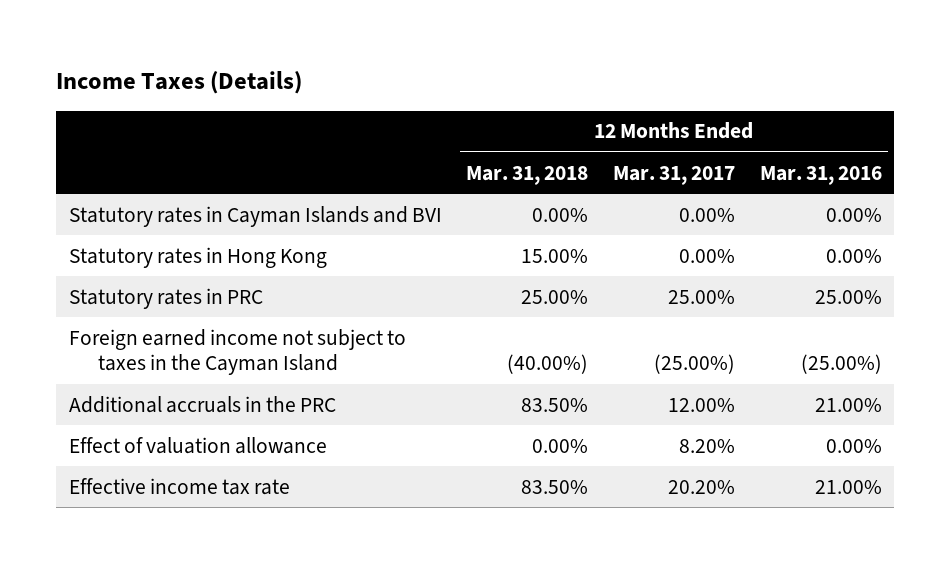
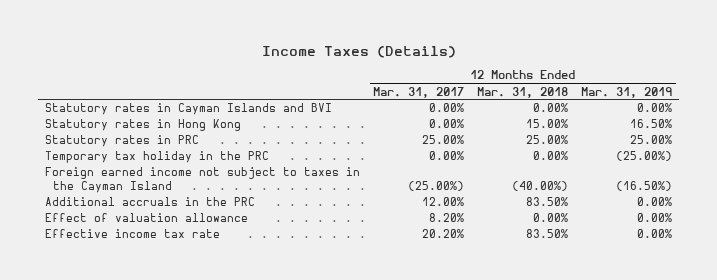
- | 12 Months Ended Mar. 31, 2018 | 12 Months Ended Mar. 31, 2017 | 12 Months Ended Mar. 31, 2016
+ | 12 Months Ended Mar. 31, 2017 | 12 Months Ended Mar. 31, 2018 | 12 Months Ended Mar. 31, 2019
+ Temporary tax holiday in the PRC | 0.00% | 0.00% | (25.00%)

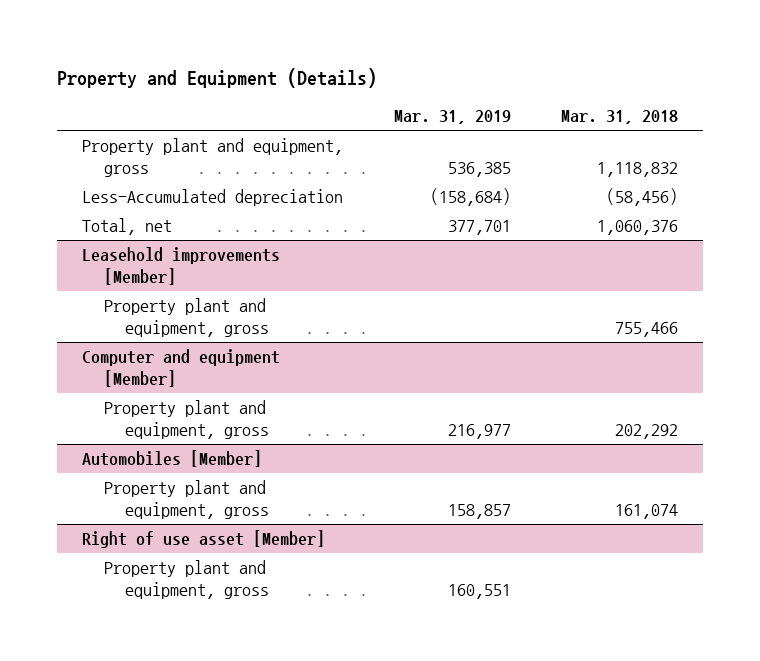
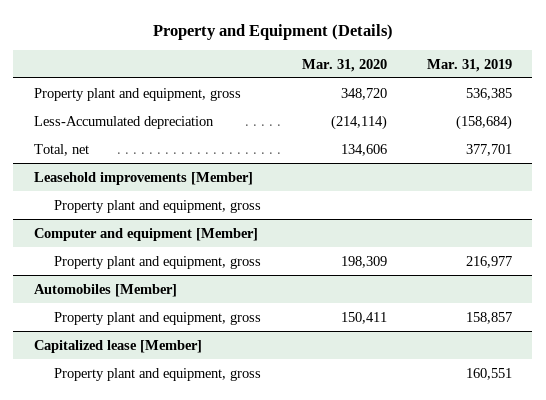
- | Mar. 31, 2019 | Mar. 31, 2018
+ | Mar. 31, 2020 | Mar. 31, 2019
- Right of use asset [Member]
+ Capitalized lease [Member]

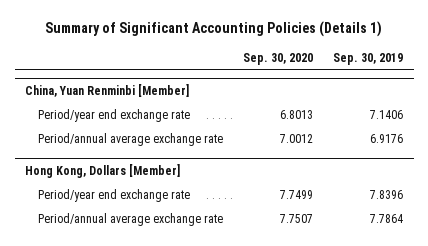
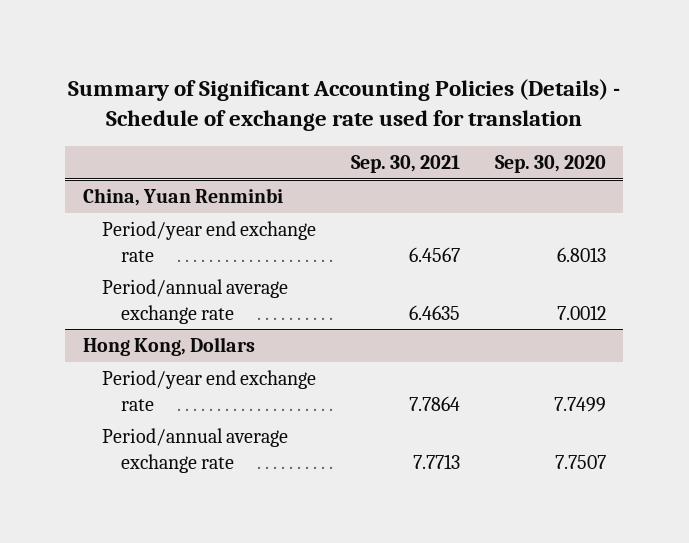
- Summary of Significant Accounting Policies (Details 1)
+ Summary of Significant Accounting Policies (Details) - Schedule of exchange rate used for translation
- | Sep. 30, 2020 | Sep. 30, 2019
+ | Sep. 30, 2021 | Sep. 30, 2020
- China, Yuan Renminbi [Member]
+ China, Yuan Renminbi
- Hong Kong, Dollars [Member]
+ Hong Kong, Dollars

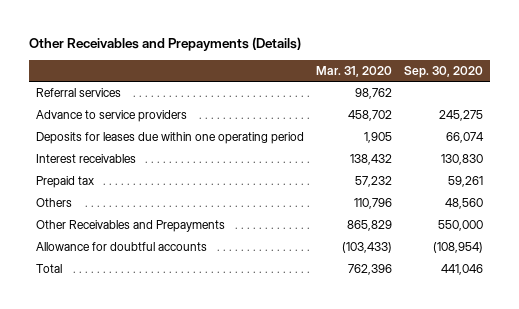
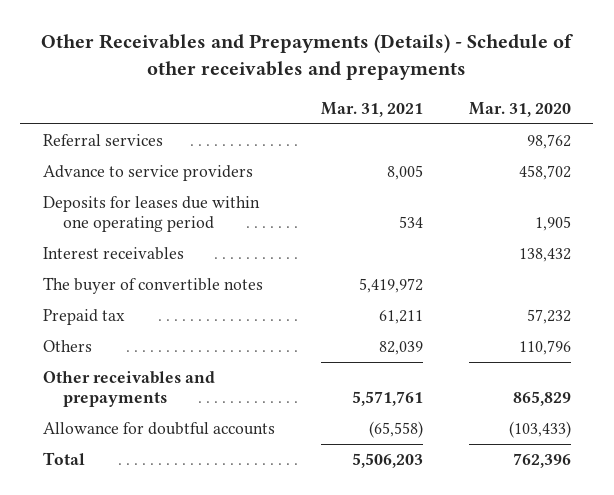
- Other Receivables and Prepayments (Details)
+ Other Receivables and Prepayments (Details) - Schedule of other receivables and prepayments
- | Mar. 31, 2020 | Sep. 30, 2020
+ | Mar. 31, 2021 | Mar. 31, 2020
+ The buyer of convertible notes | 5,419,972 |
- Other Receivables and Prepayments | 865,829 | 550,000
+ Other receivables and prepayments | 5,571,761 | 865,829

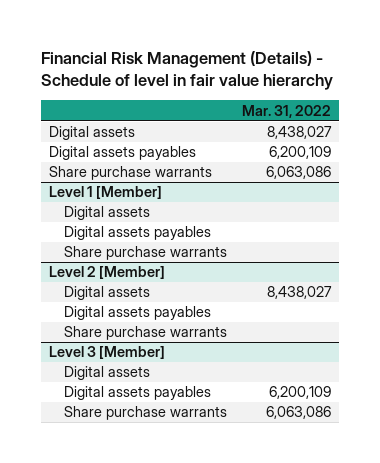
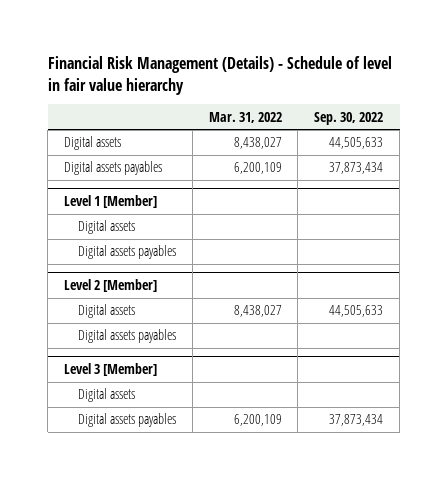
- | Mar. 31, 2022
+ | Mar. 31, 2022 | Sep. 30, 2022
- Share purchase warrants | 6,063,086
@ Level 1 [Member]
- Share purchase warrants
@ Level 2 [Member]
- Share purchase warrants
@ Level 3 [Member]
- Share purchase warrants | 6,063,086

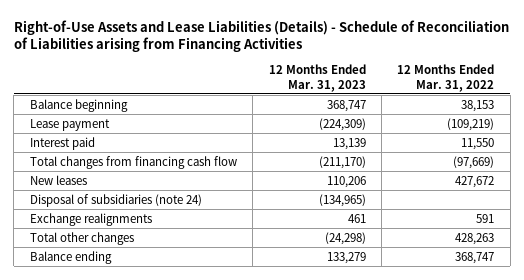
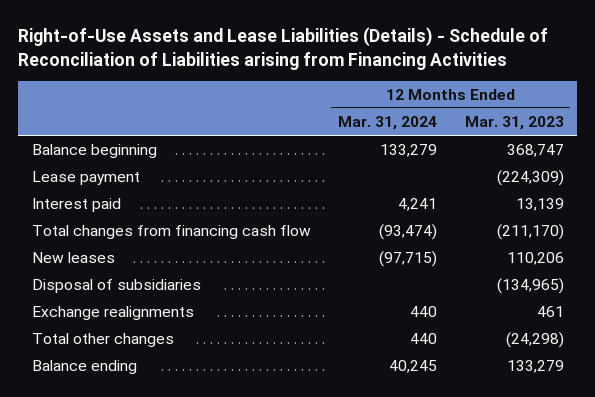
- | 12 Months Ended Mar. 31, 2023 | 12 Months Ended Mar. 31, 2022
+ | 12 Months Ended Mar. 31, 2024 | 12 Months Ended Mar. 31, 2023
- Disposal of subsidiaries (note 24) | (134,965) |
+ Disposal of subsidiaries | | (134,965)

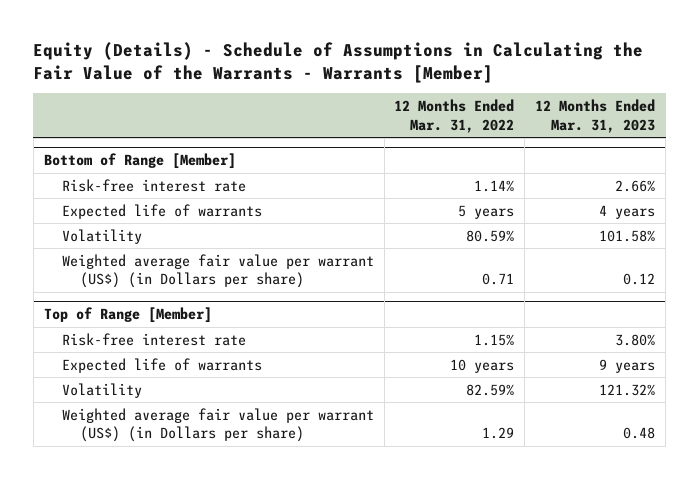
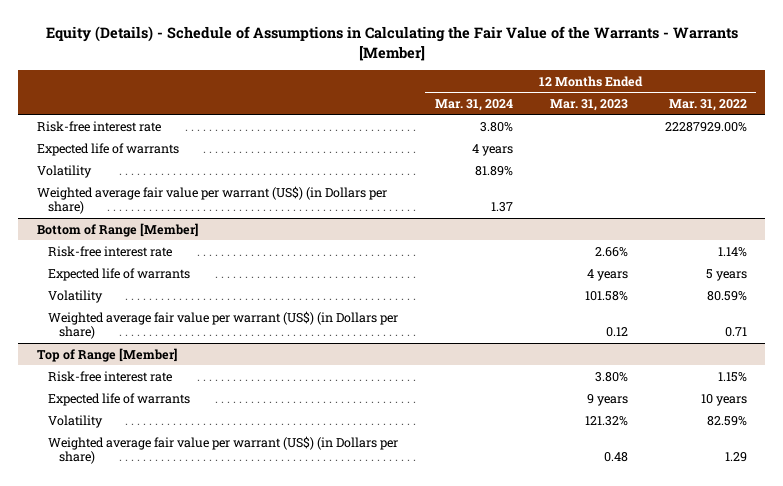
- | 12 Months Ended Mar. 31, 2022 | 12 Months Ended Mar. 31, 2023
+ | 12 Months Ended Mar. 31, 2024 | 12 Months Ended Mar. 31, 2023 | 12 Months Ended Mar. 31, 2022
+ Risk-free interest rate | 3.80% | | 22287929.00%
+ Expected life of warrants | 4 years | |
+ Volatility | 81.89% | |
+ Weighted average fair value per warrant (US$) (in Dollars per share) | 1.37 | |

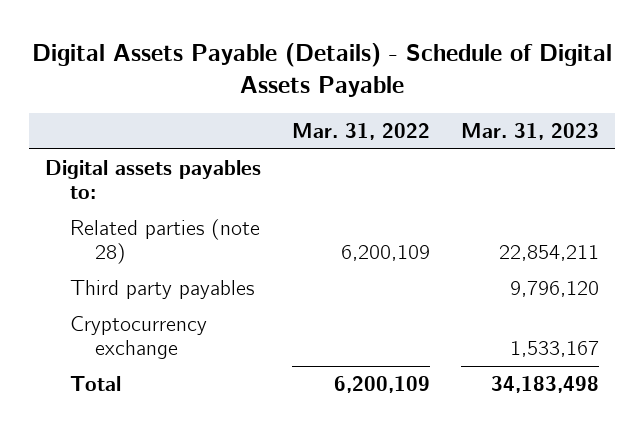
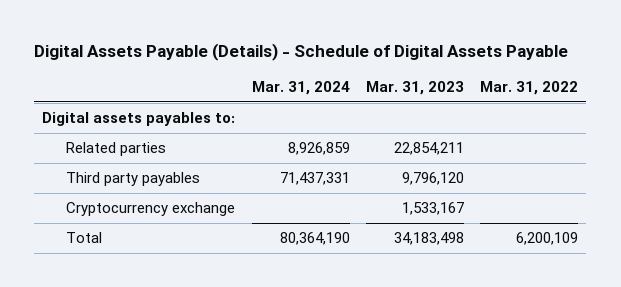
- | Mar. 31, 2022 | Mar. 31, 2023
+ | Mar. 31, 2024 | Mar. 31, 2023 | Mar. 31, 2022
- Related parties (note 28) | 6,200,109 | 22,854,211
+ Related parties | 8,926,859 | 22,854,211 |

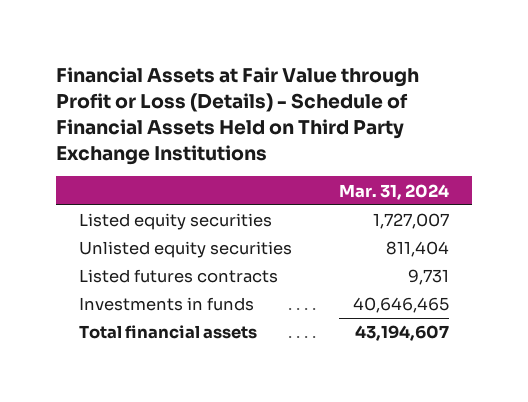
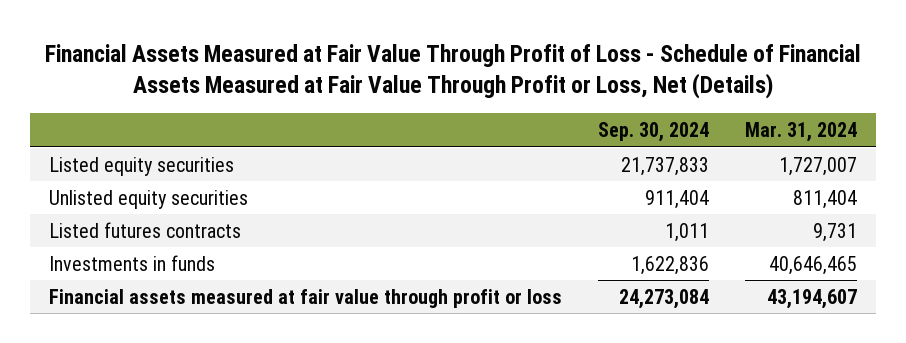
- Financial Assets at Fair Value through Profit or Loss (Details) - Schedule of Financial Assets Held on Third Party Exchange Institutions
+ Financial Assets Measured at Fair Value Through Profit of Loss - Schedule of Financial Assets Measured at Fair Value Through Profit or Loss, Net (Details)
- | Mar. 31, 2024
+ | Sep. 30, 2024 | Mar. 31, 2024
- Total financial assets | 43,194,607
+ Financial assets measured at fair value through profit or loss | 24,273,084 | 43,194,607

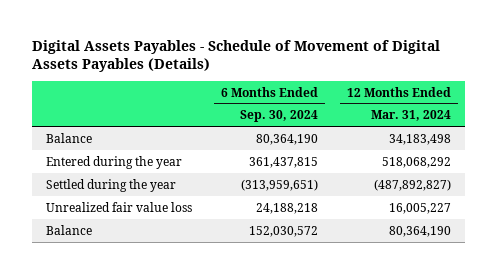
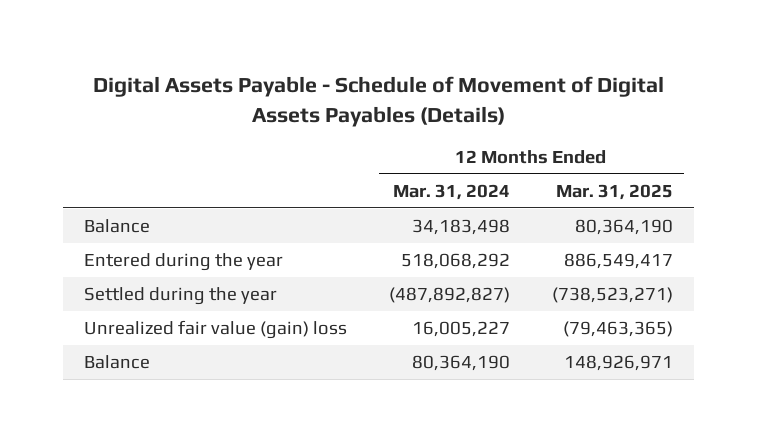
- Digital Assets Payables - Schedule of Movement of Digital Assets Payables (Details)
+ Digital Assets Payable - Schedule of Movement of Digital Assets Payables (Details)
- | 6 Months Ended Sep. 30, 2024 | 12 Months Ended Mar. 31, 2024
+ | 12 Months Ended Mar. 31, 2024 | 12 Months Ended Mar. 31, 2025
- Unrealized fair value loss | 24,188,218 | 16,005,227
+ Unrealized fair value (gain) loss | 16,005,227 | (79,463,365)

